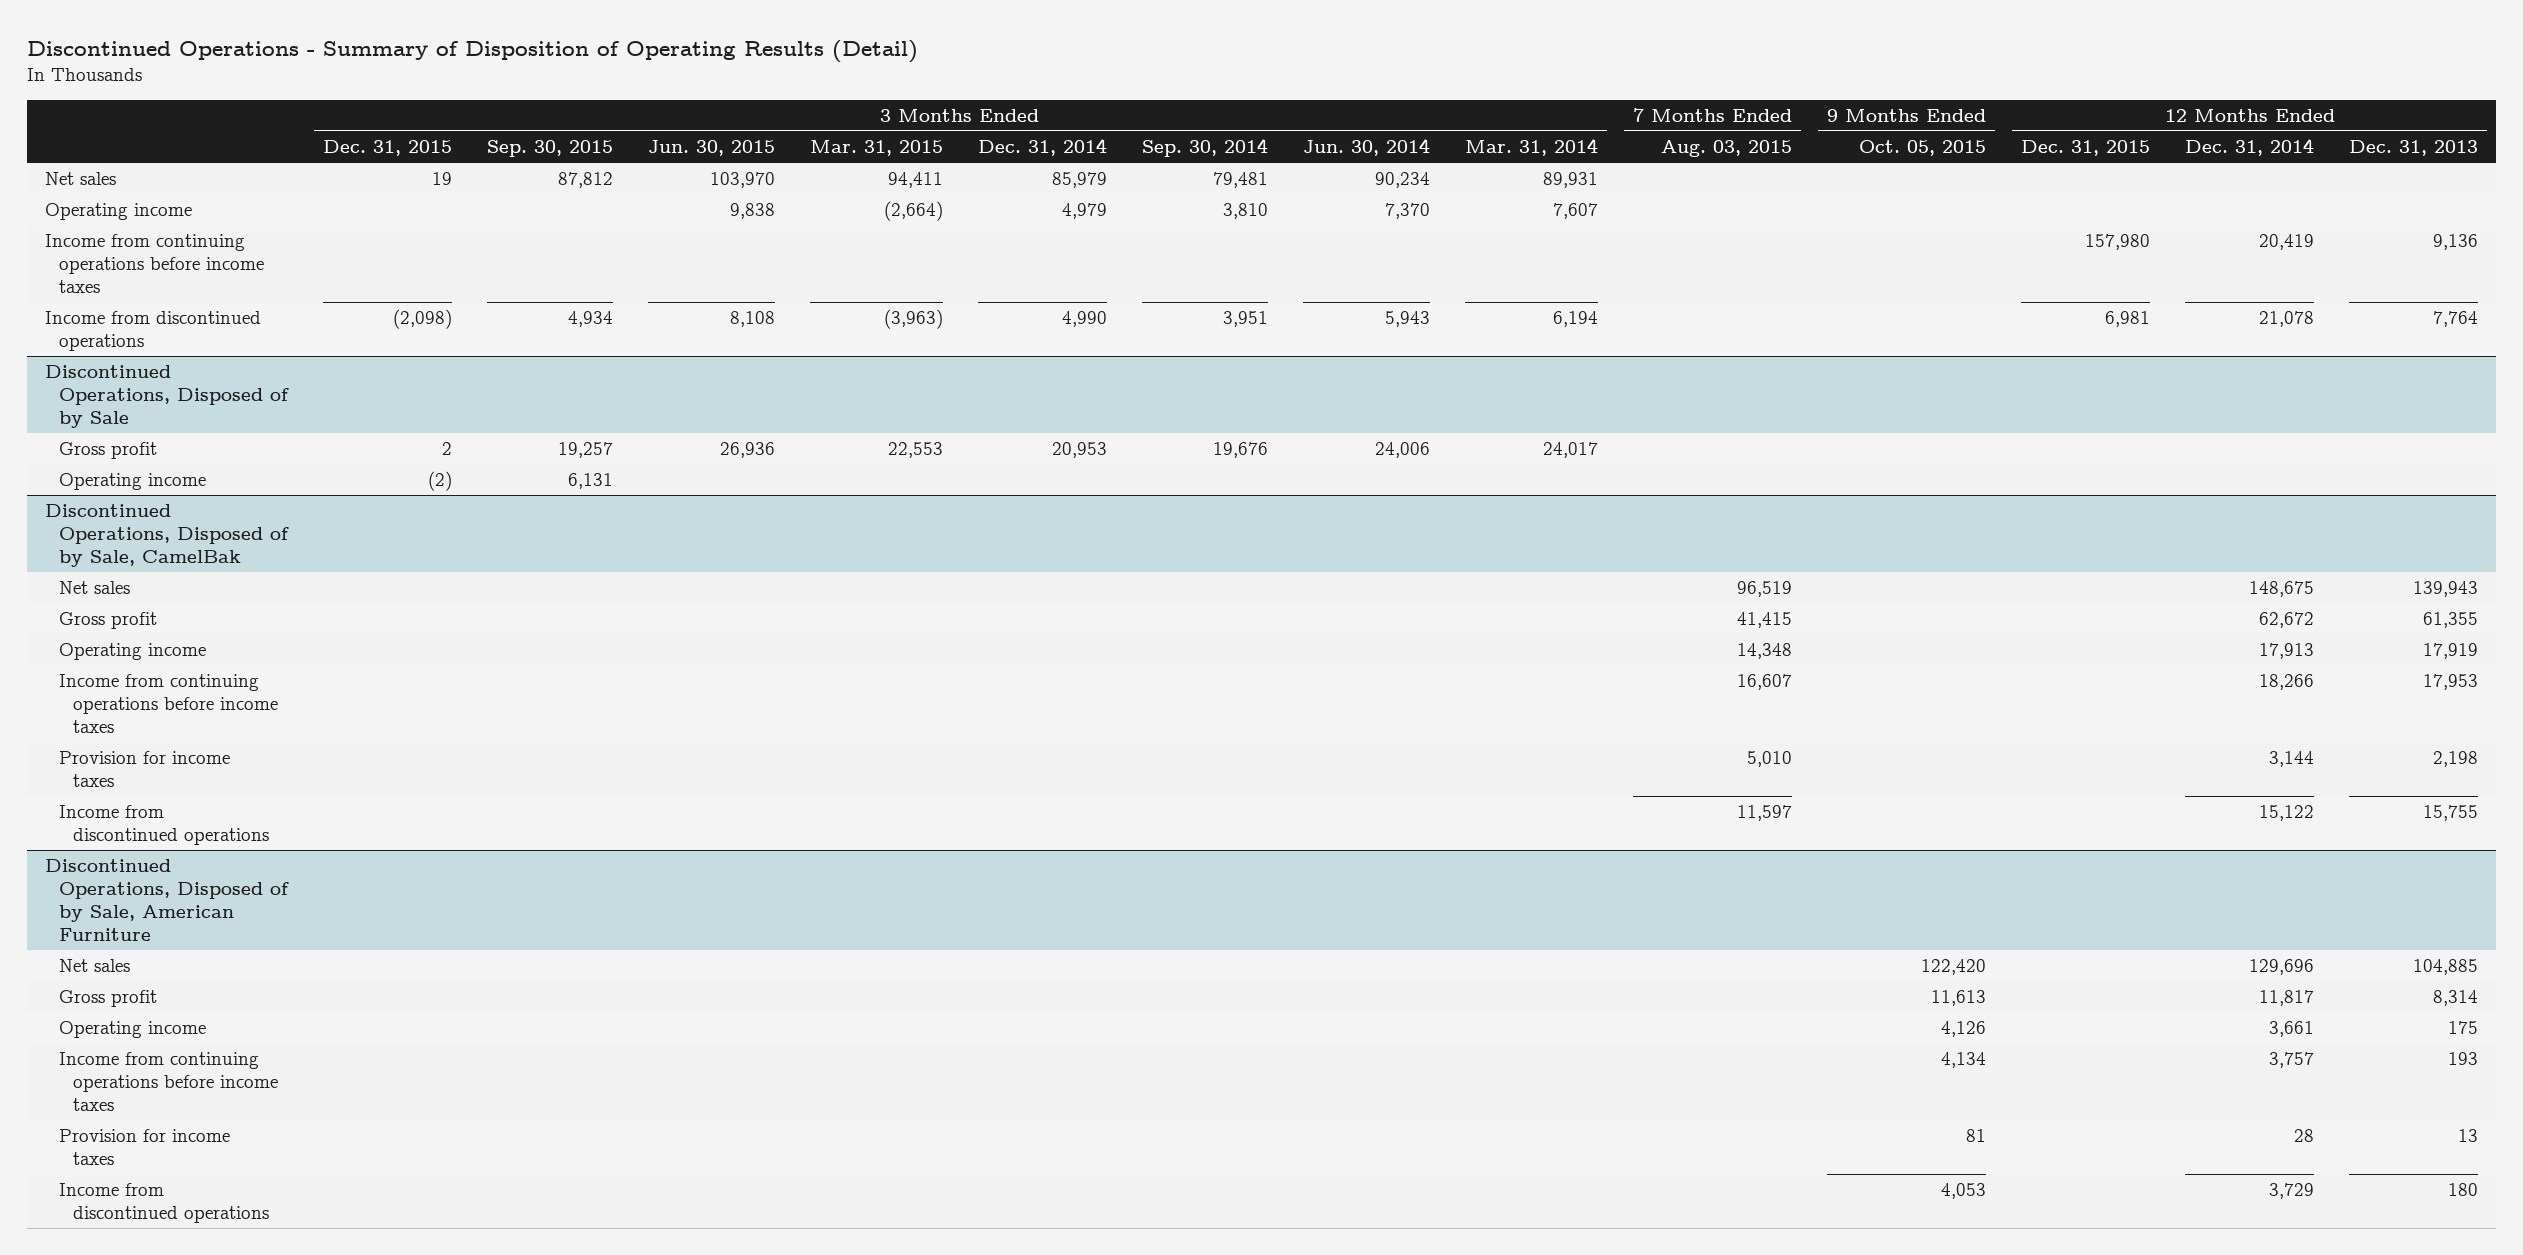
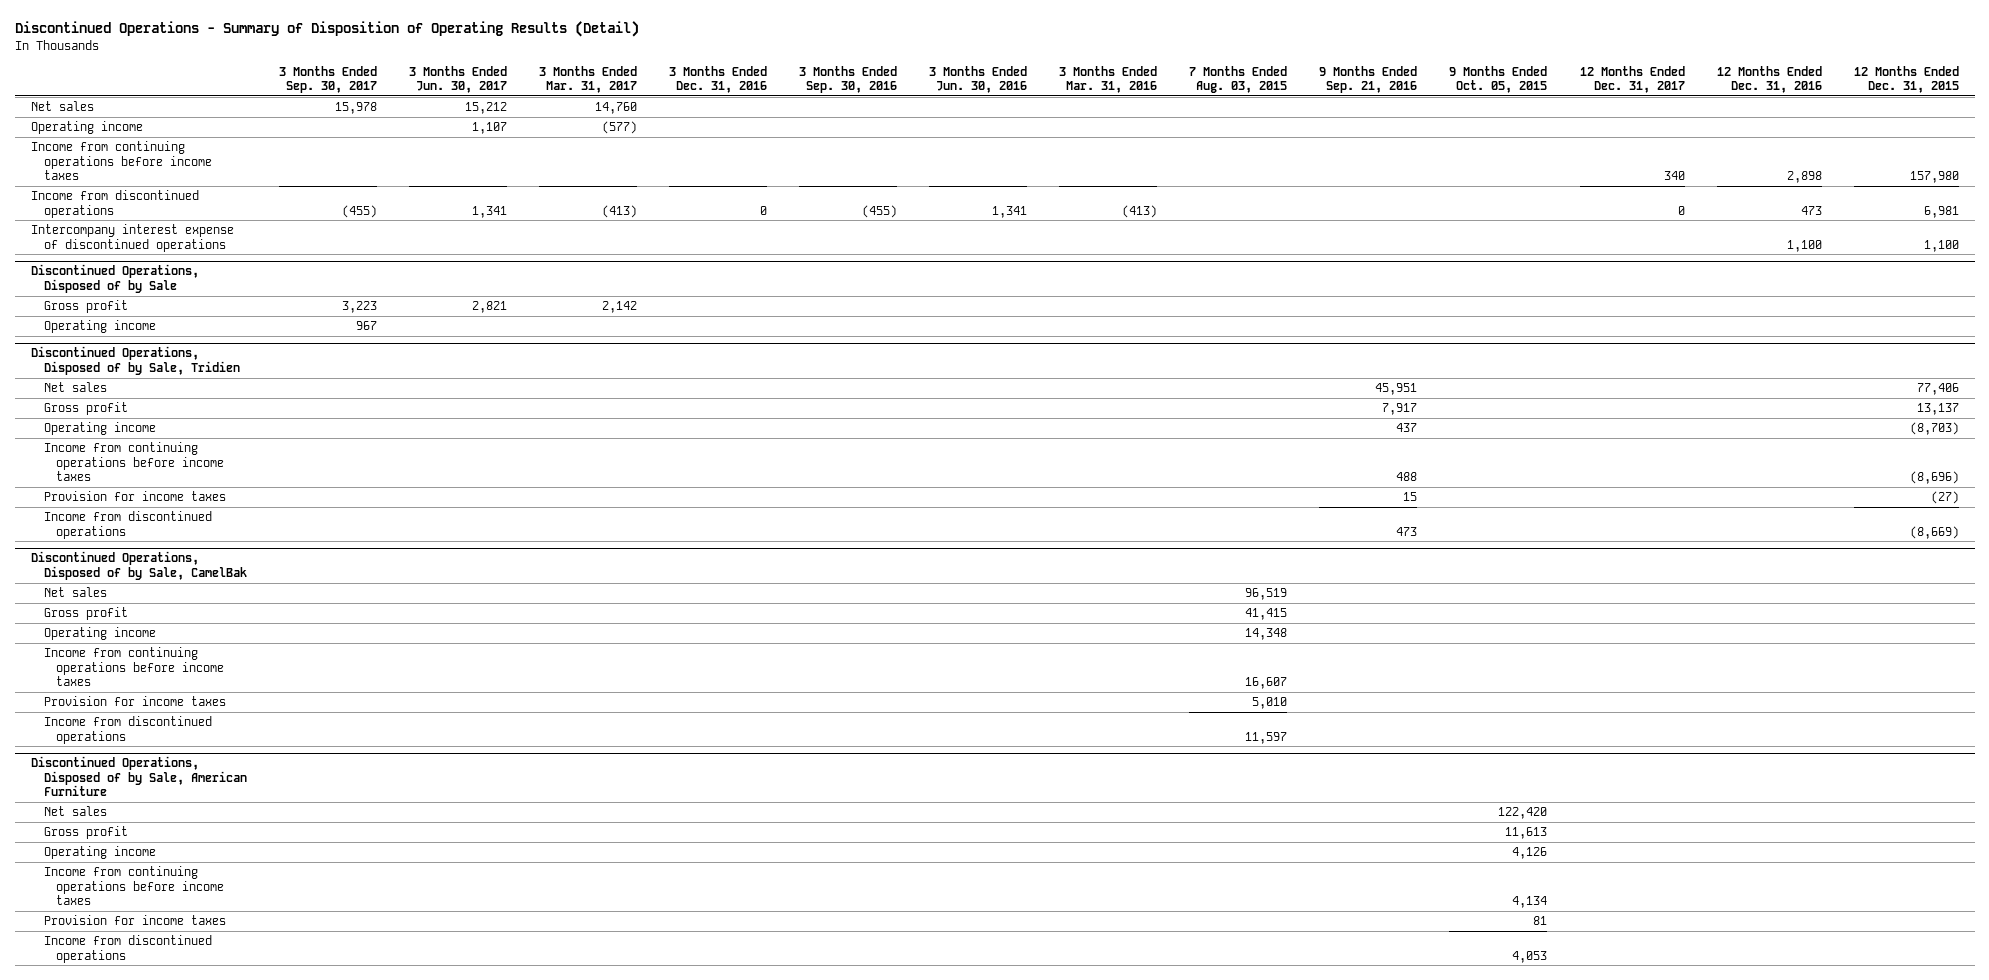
- | 3 Months Ended Dec. 31, 2015 | 3 Months Ended Sep. 30, 2015 | 3 Months Ended Jun. 30, 2015 | 3 Months Ended Mar. 31, 2015 | 3 Months Ended Dec. 31, 2014 | 3 Months Ended Sep. 30, 2014 | 3 Months Ended Jun. 30, 2014 | 3 Months Ended Mar. 31, 2014 | 7 Months Ended Aug. 03, 2015 | 9 Months Ended Oct. 05, 2015 | 12 Months Ended Dec. 31, 2015 | 12 Months Ended Dec. 31, 2014 | 12 Months Ended Dec. 31, 2013
+ | 3 Months Ended Sep. 30, 2017 | 3 Months Ended Jun. 30, 2017 | 3 Months Ended Mar. 31, 2017 | 3 Months Ended Dec. 31, 2016 | 3 Months Ended Sep. 30, 2016 | 3 Months Ended Jun. 30, 2016 | 3 Months Ended Mar. 31, 2016 | 7 Months Ended Aug. 03, 2015 | 9 Months Ended Sep. 21, 2016 | 9 Months Ended Oct. 05, 2015 | 12 Months Ended Dec. 31, 2017 | 12 Months Ended Dec. 31, 2016 | 12 Months Ended Dec. 31, 2015
+ Intercompany interest expense of discontinued operations | | | | | | | | | | | | 1,100 | 1,100
+ Discontinued Operations, Disposed of by Sale, Tridien
+ Net sales | | | | | | | | | 45,951 | | | | 77,406
+ Gross profit | | | | | | | | | 7,917 | | | | 13,137
+ Operating income | | | | | | | | | 437 | | | | (8,703)
+ Income from continuing operations before income taxes | | | | | | | | | 488 | | | | (8,696)
+ Provision for income taxes | | | | | | | | | 15 | | | | (27)
+ Income from discontinued operations | | | | | | | | | 473 | | | | (8,669)

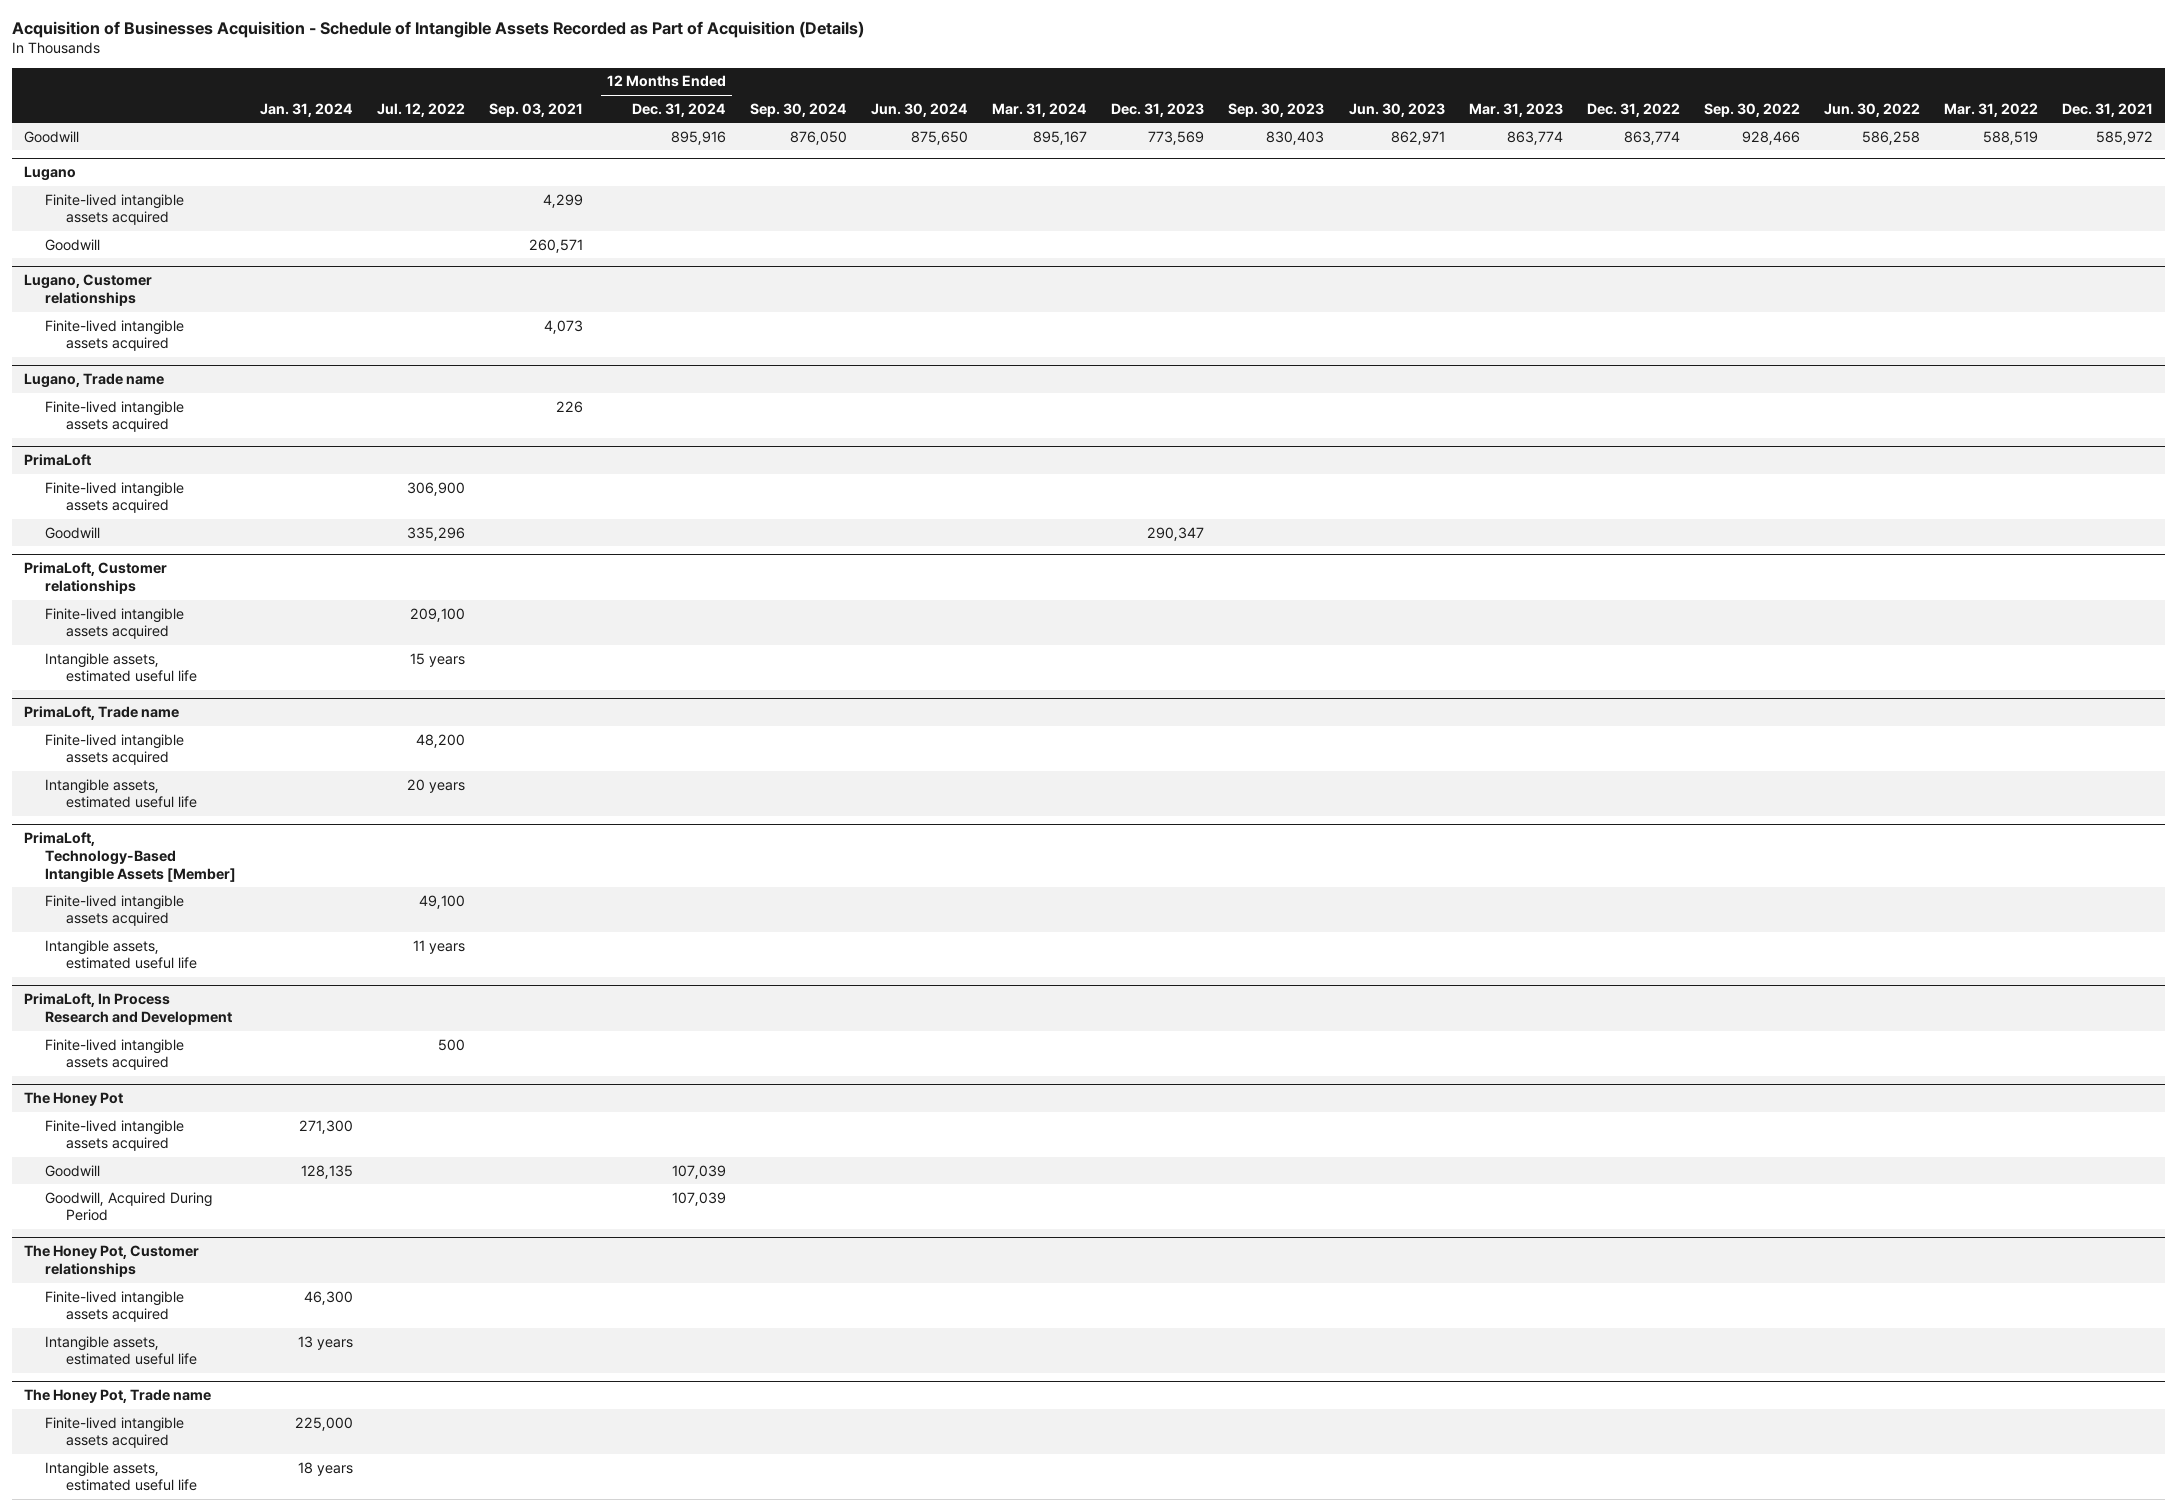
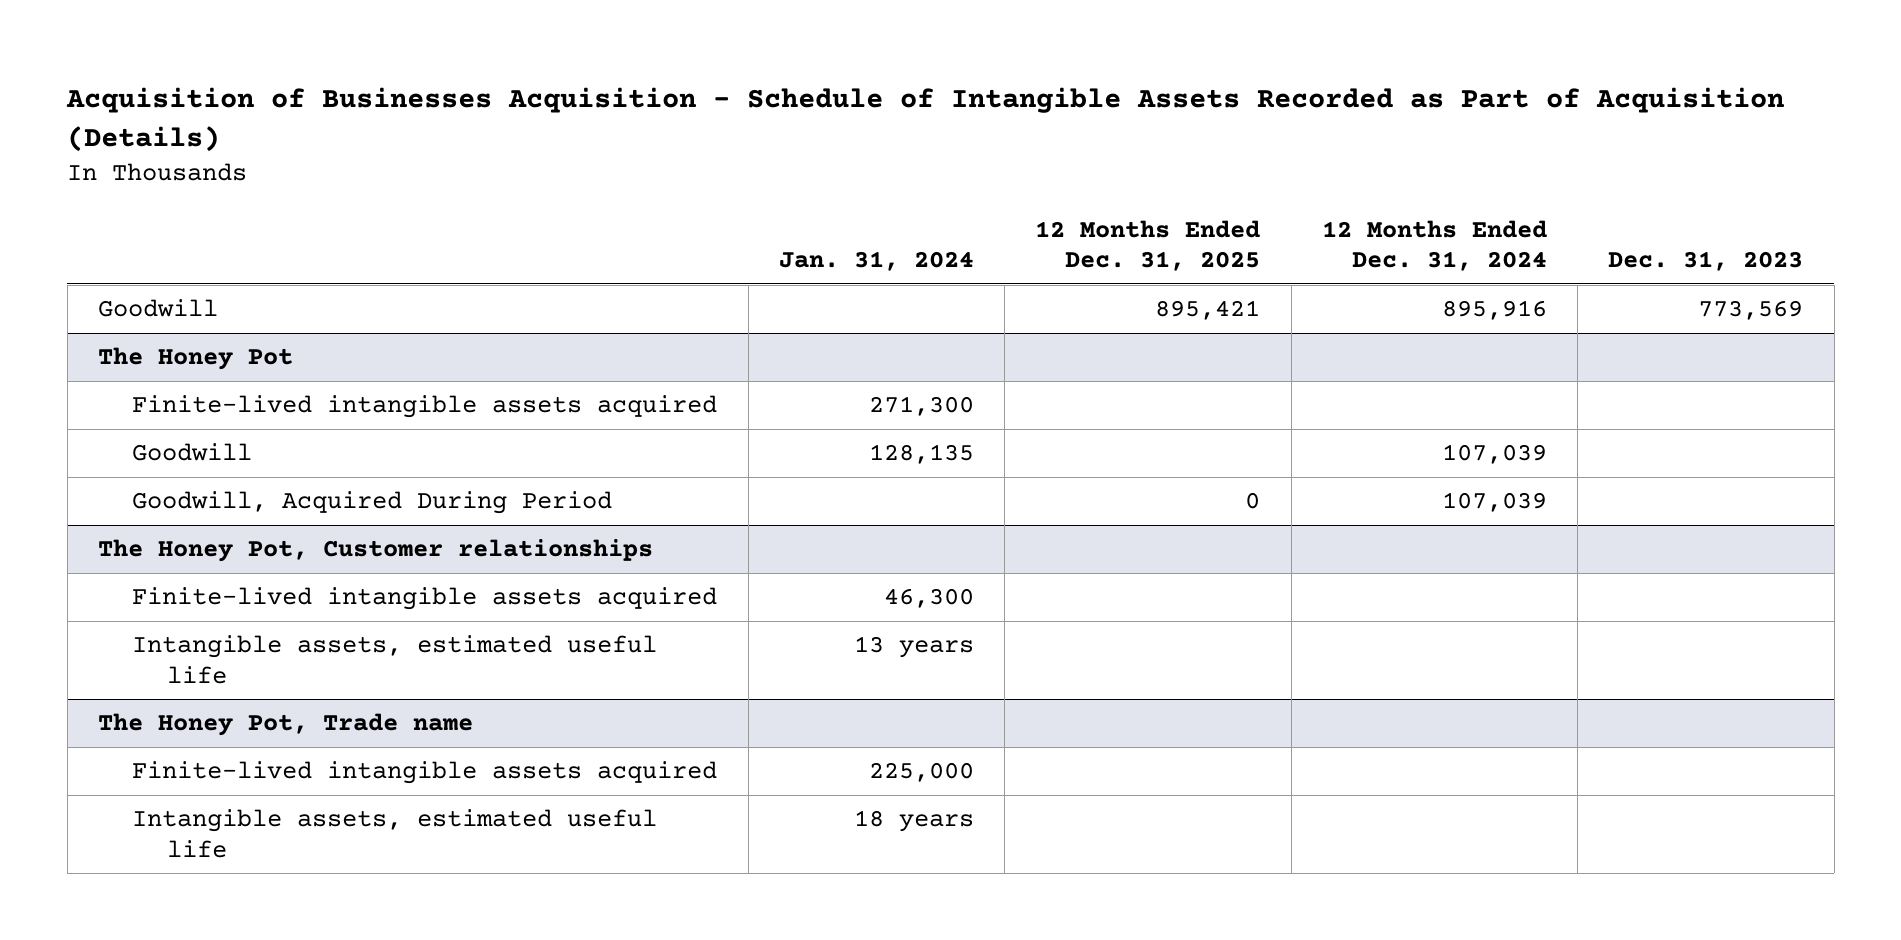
- | Jan. 31, 2024 | Jul. 12, 2022 | Sep. 03, 2021 | 12 Months Ended Dec. 31, 2024 | Sep. 30, 2024 | Jun. 30, 2024 | Mar. 31, 2024 | Dec. 31, 2023 | Sep. 30, 2023 | Jun. 30, 2023 | Mar. 31, 2023 | Dec. 31, 2022 | Sep. 30, 2022 | Jun. 30, 2022 | Mar. 31, 2022 | Dec. 31, 2021
+ | Jan. 31, 2024 | 12 Months Ended Dec. 31, 2025 | 12 Months Ended Dec. 31, 2024 | Dec. 31, 2023
- Lugano
- Finite-lived intangible assets acquired | | | 4,299 | | | | | | | | | | | | |
- Goodwill | | | 260,571 | | | | | | | | | | | | |
- Lugano, Customer relationships
- Finite-lived intangible assets acquired | | | 4,073 | | | | | | | | | | | | |
- Lugano, Trade name
- Finite-lived intangible assets acquired | | | 226 | | | | | | | | | | | | |
- PrimaLoft
- Finite-lived intangible assets acquired | | 306,900 | | | | | | | | | | | | | |
- Goodwill | | 335,296 | | | | | | 290,347 | | | | | | | |
- PrimaLoft, Customer relationships
- Finite-lived intangible assets acquired | | 209,100 | | | | | | | | | | | | | |
- Intangible assets, estimated useful life | | 15 years | | | | | | | | | | | | | |
- PrimaLoft, Trade name
- Finite-lived intangible assets acquired | | 48,200 | | | | | | | | | | | | | |
- Intangible assets, estimated useful life | | 20 years | | | | | | | | | | | | | |
- PrimaLoft, Technology-Based Intangible Assets [Member]
- Finite-lived intangible assets acquired | | 49,100 | | | | | | | | | | | | | |
- Intangible assets, estimated useful life | | 11 years | | | | | | | | | | | | | |
- PrimaLoft, In Process Research and Development
- Finite-lived intangible assets acquired | | 500 | | | | | | | | | | | | | |

